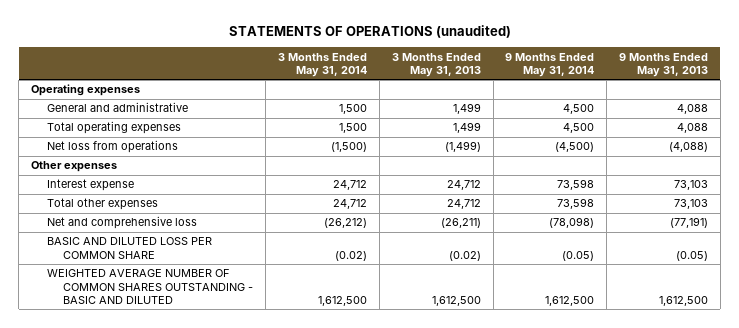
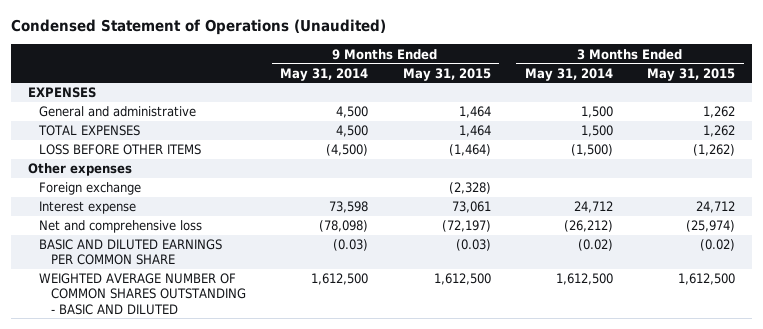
- STATEMENTS OF OPERATIONS (unaudited)
+ Condensed Statement of Operations (Unaudited)
- | 3 Months Ended May 31, 2014 | 3 Months Ended May 31, 2013 | 9 Months Ended May 31, 2014 | 9 Months Ended May 31, 2013
+ | 9 Months Ended May 31, 2014 | 9 Months Ended May 31, 2015 | 3 Months Ended May 31, 2014 | 3 Months Ended May 31, 2015
- Operating expenses
+ EXPENSES
- Total operating expenses | 1,500 | 1,499 | 4,500 | 4,088
- Net loss from operations | (1,500) | (1,499) | (4,500) | (4,088)
+ TOTAL EXPENSES | 4,500 | 1,464 | 1,500 | 1,262
+ LOSS BEFORE OTHER ITEMS | (4,500) | (1,464) | (1,500) | (1,262)
+ Foreign exchange | | (2,328) | |
- Total other expenses | 24,712 | 24,712 | 73,598 | 73,103
- BASIC AND DILUTED LOSS PER COMMON SHARE | (0.02) | (0.02) | (0.05) | (0.05)
+ BASIC AND DILUTED EARNINGS PER COMMON SHARE | (0.03) | (0.03) | (0.02) | (0.02)

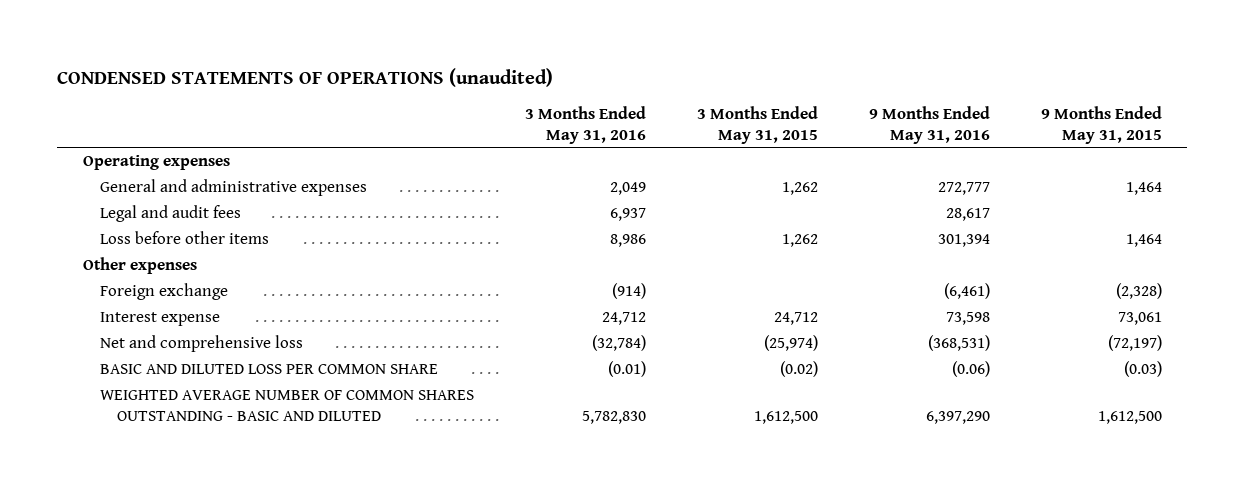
- Condensed Statement of Operations (Unaudited)
+ CONDENSED STATEMENTS OF OPERATIONS (unaudited)
- | 9 Months Ended May 31, 2014 | 9 Months Ended May 31, 2015 | 3 Months Ended May 31, 2014 | 3 Months Ended May 31, 2015
+ | 3 Months Ended May 31, 2016 | 3 Months Ended May 31, 2015 | 9 Months Ended May 31, 2016 | 9 Months Ended May 31, 2015
- EXPENSES
- General and administrative | 4,500 | 1,464 | 1,500 | 1,262
- TOTAL EXPENSES | 4,500 | 1,464 | 1,500 | 1,262
- LOSS BEFORE OTHER ITEMS | (4,500) | (1,464) | (1,500) | (1,262)
+ Operating expenses
+ General and administrative expenses | 2,049 | 1,262 | 272,777 | 1,464
+ Legal and audit fees | 6,937 | | 28,617 |
+ Loss before other items | 8,986 | 1,262 | 301,394 | 1,464
- BASIC AND DILUTED EARNINGS PER COMMON SHARE | (0.03) | (0.03) | (0.02) | (0.02)
+ BASIC AND DILUTED LOSS PER COMMON SHARE | (0.01) | (0.02) | (0.06) | (0.03)

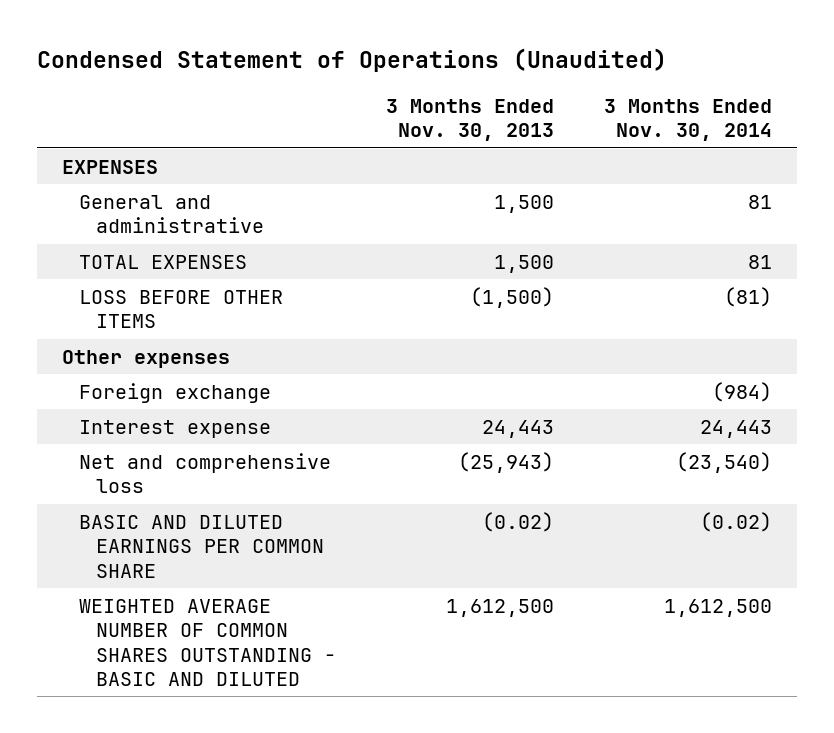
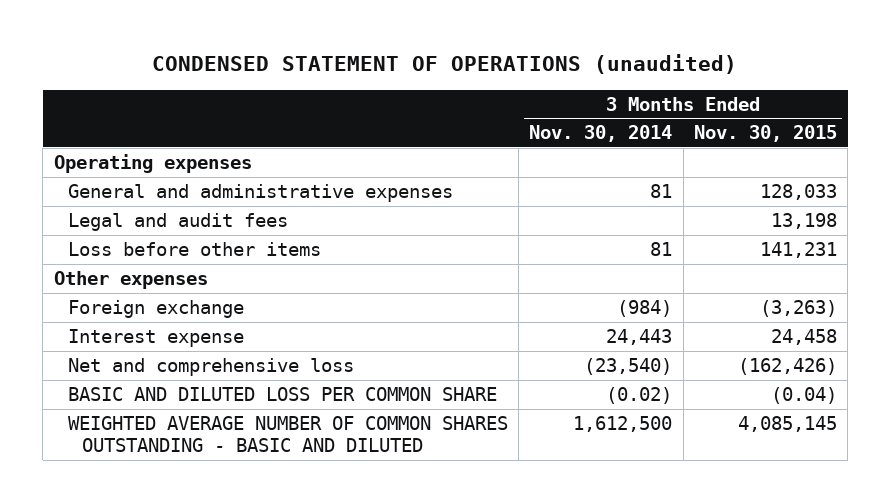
- Condensed Statement of Operations (Unaudited)
+ CONDENSED STATEMENT OF OPERATIONS (unaudited)
- | 3 Months Ended Nov. 30, 2013 | 3 Months Ended Nov. 30, 2014
+ | 3 Months Ended Nov. 30, 2014 | 3 Months Ended Nov. 30, 2015
- EXPENSES
- General and administrative | 1,500 | 81
- TOTAL EXPENSES | 1,500 | 81
- LOSS BEFORE OTHER ITEMS | (1,500) | (81)
+ Operating expenses
+ General and administrative expenses | 81 | 128,033
+ Legal and audit fees | | 13,198
+ Loss before other items | 81 | 141,231
- BASIC AND DILUTED EARNINGS PER COMMON SHARE | (0.02) | (0.02)
+ BASIC AND DILUTED LOSS PER COMMON SHARE | (0.02) | (0.04)

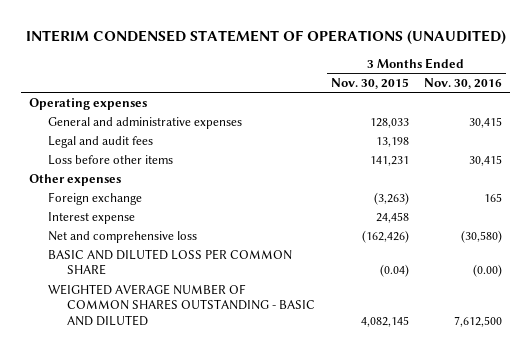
- CONDENSED STATEMENT OF OPERATIONS (unaudited)
+ INTERIM CONDENSED STATEMENT OF OPERATIONS (UNAUDITED)
- | 3 Months Ended Nov. 30, 2014 | 3 Months Ended Nov. 30, 2015
+ | 3 Months Ended Nov. 30, 2015 | 3 Months Ended Nov. 30, 2016
- WEIGHTED AVERAGE NUMBER OF COMMON SHARES OUTSTANDING - BASIC AND DILUTED | 1,612,500 | 4,085,145
+ WEIGHTED AVERAGE NUMBER OF COMMON SHARES OUTSTANDING - BASIC AND DILUTED | 4,082,145 | 7,612,500

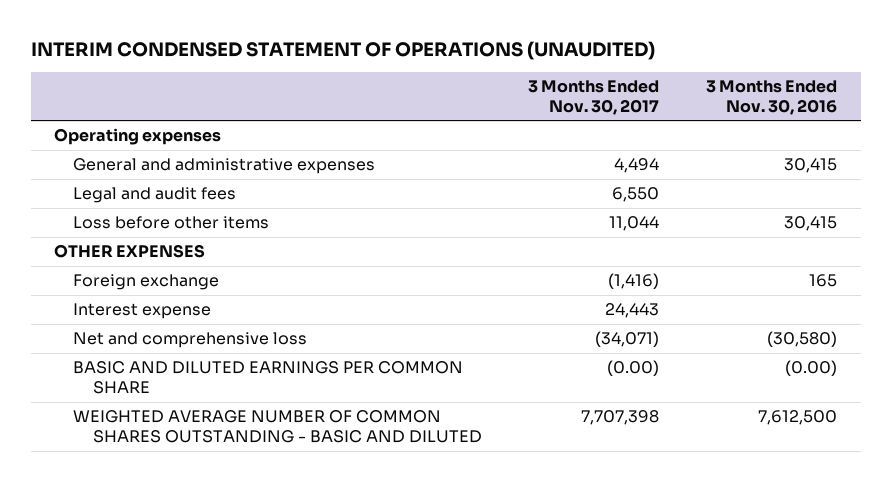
- | 3 Months Ended Nov. 30, 2015 | 3 Months Ended Nov. 30, 2016
+ | 3 Months Ended Nov. 30, 2017 | 3 Months Ended Nov. 30, 2016
- Other expenses
+ OTHER EXPENSES
- BASIC AND DILUTED LOSS PER COMMON SHARE | (0.04) | (0.00)
+ BASIC AND DILUTED EARNINGS PER COMMON SHARE | (0.00) | (0.00)

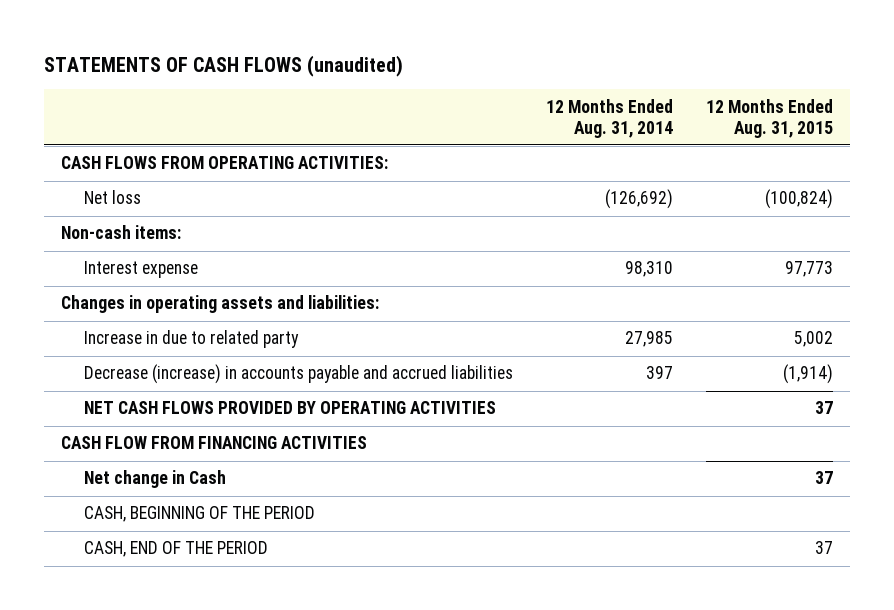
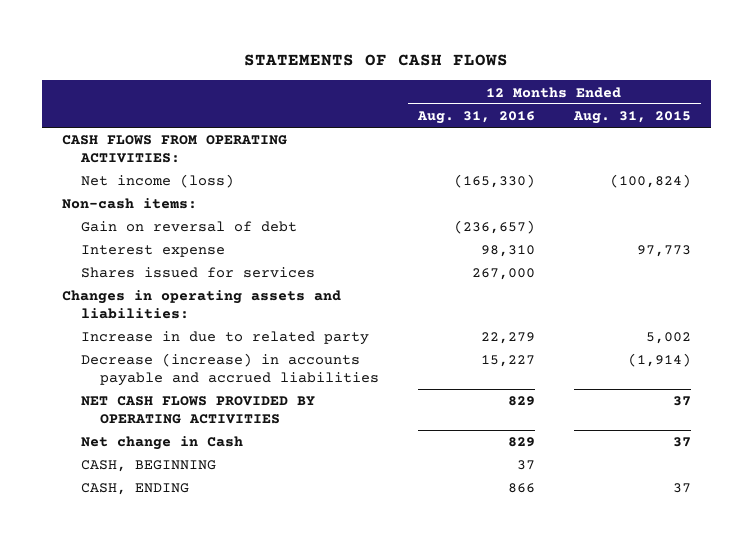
- STATEMENTS OF CASH FLOWS (unaudited)
+ STATEMENTS OF CASH FLOWS
- | 12 Months Ended Aug. 31, 2014 | 12 Months Ended Aug. 31, 2015
+ | 12 Months Ended Aug. 31, 2016 | 12 Months Ended Aug. 31, 2015
- Net loss | (126,692) | (100,824)
+ Net income (loss) | (165,330) | (100,824)
+ Gain on reversal of debt | (236,657) |
+ Shares issued for services | 267,000 |
- CASH FLOW FROM FINANCING ACTIVITIES
- CASH, BEGINNING OF THE PERIOD
- CASH, END OF THE PERIOD | | 37
+ CASH, BEGINNING | 37 |
+ CASH, ENDING | 866 | 37

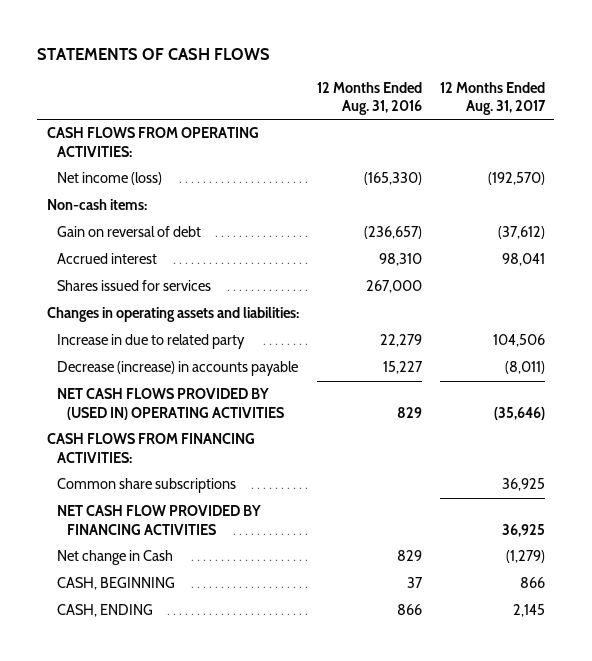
- | 12 Months Ended Aug. 31, 2016 | 12 Months Ended Aug. 31, 2015
+ | 12 Months Ended Aug. 31, 2016 | 12 Months Ended Aug. 31, 2017
- Interest expense | 98,310 | 97,773
+ Accrued interest | 98,310 | 98,041
- Decrease (increase) in accounts payable and accrued liabilities | 15,227 | (1,914)
- NET CASH FLOWS PROVIDED BY OPERATING ACTIVITIES | 829 | 37
+ Decrease (increase) in accounts payable | 15,227 | (8,011)
+ NET CASH FLOWS PROVIDED BY (USED IN) OPERATING ACTIVITIES | 829 | (35,646)
+ CASH FLOWS FROM FINANCING ACTIVITIES:
+ Common share subscriptions | | 36,925
+ NET CASH FLOW PROVIDED BY FINANCING ACTIVITIES | | 36,925

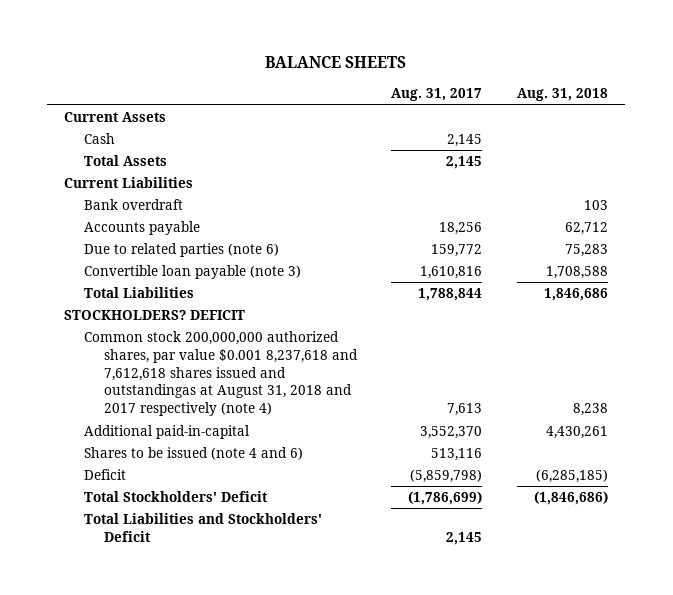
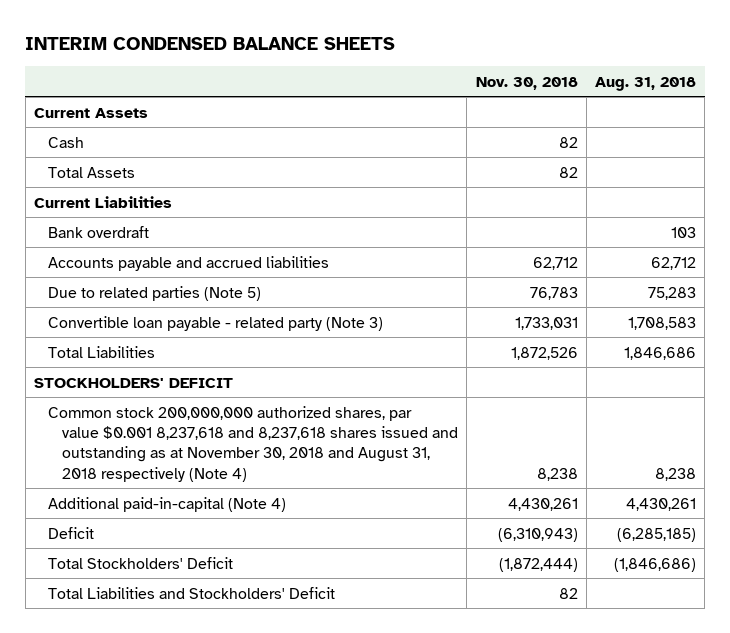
- BALANCE SHEETS
+ INTERIM CONDENSED BALANCE SHEETS
- | Aug. 31, 2017 | Aug. 31, 2018
+ | Nov. 30, 2018 | Aug. 31, 2018
- Accounts payable | 18,256 | 62,712
- Due to related parties (note 6) | 159,772 | 75,283
- Convertible loan payable (note 3) | 1,610,816 | 1,708,588
+ Accounts payable and accrued liabilities | 62,712 | 62,712
+ Due to related parties (Note 5) | 76,783 | 75,283
+ Convertible loan payable - related party (Note 3) | 1,733,031 | 1,708,583
- STOCKHOLDERS? DEFICIT
- Common stock 200,000,000 authorized shares, par value $0.001 8,237,618 and 7,612,618 shares issued and outstandingas at August 31, 2018 and 2017 respectively (note 4) | 7,613 | 8,238
- Additional paid-in-capital | 3,552,370 | 4,430,261
- Shares to be issued (note 4 and 6) | 513,116 |
+ STOCKHOLDERS' DEFICIT
+ Common stock 200,000,000 authorized shares, par value $0.001 8,237,618 and 8,237,618 shares issued and outstanding as at November 30, 2018 and August 31, 2018 respectively (Note 4) | 8,238 | 8,238
+ Additional paid-in-capital (Note 4) | 4,430,261 | 4,430,261

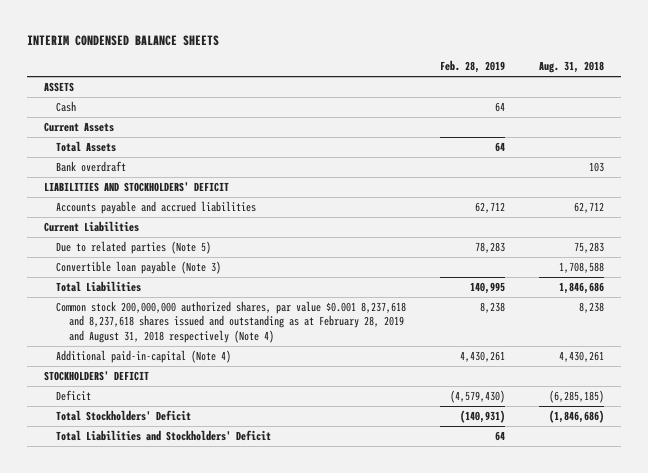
- | Nov. 30, 2018 | Aug. 31, 2018
+ | Feb. 28, 2019 | Aug. 31, 2018
+ ASSETS
moved down: Current Assets
+ LIABILITIES AND STOCKHOLDERS' DEFICIT
moved down: Current Liabilities
- Convertible loan payable - related party (Note 3) | 1,733,031 | 1,708,583
+ Convertible loan payable (Note 3) | | 1,708,588
- Common stock 200,000,000 authorized shares, par value $0.001 8,237,618 and 8,237,618 shares issued and outstanding as at November 30, 2018 and August 31, 2018 respectively (Note 4) | 8,238 | 8,238
+ Common stock 200,000,000 authorized shares, par value $0.001 8,237,618 and 8,237,618 shares issued and outstanding as at February 28, 2019 and August 31, 2018 respectively (Note 4) | 8,238 | 8,238
moved down: STOCKHOLDERS' DEFICIT

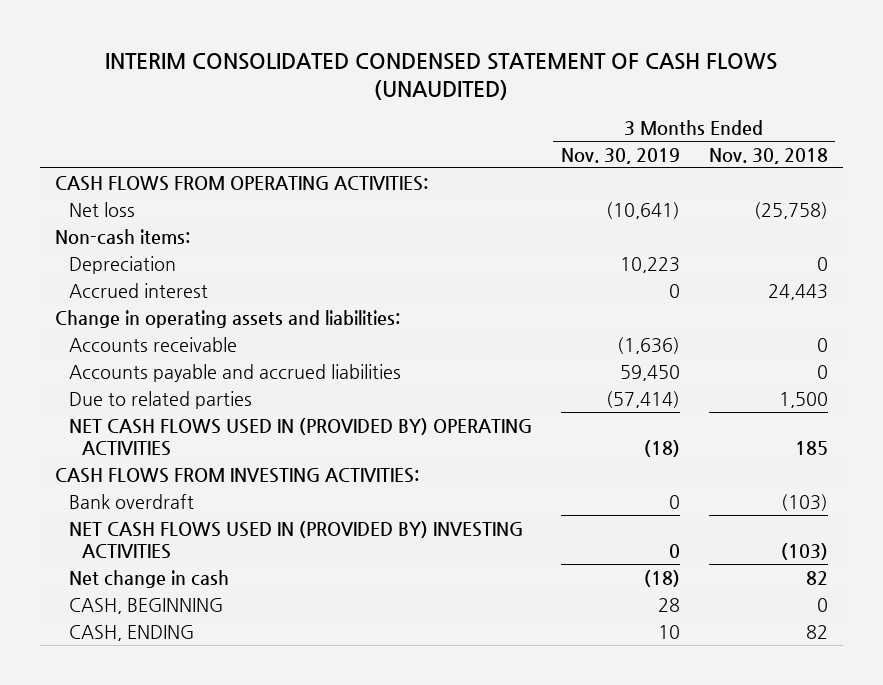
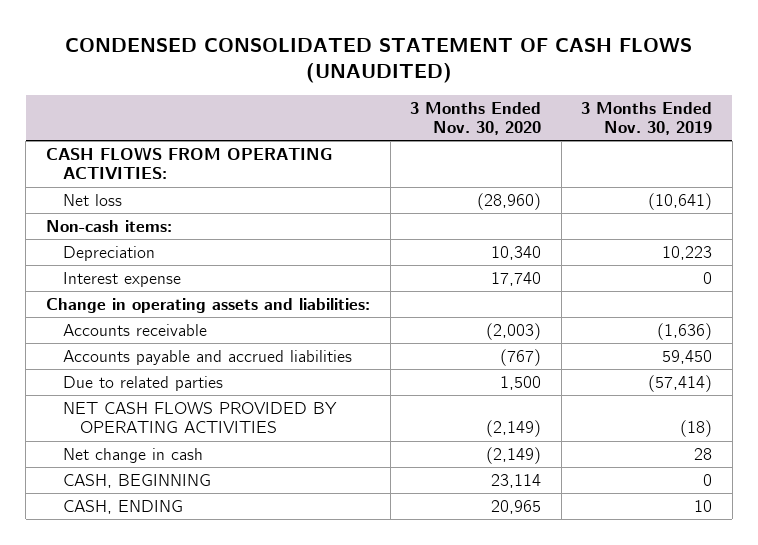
- INTERIM CONSOLIDATED CONDENSED STATEMENT OF CASH FLOWS (UNAUDITED)
+ CONDENSED CONSOLIDATED STATEMENT OF CASH FLOWS (UNAUDITED)
- | 3 Months Ended Nov. 30, 2019 | 3 Months Ended Nov. 30, 2018
+ | 3 Months Ended Nov. 30, 2020 | 3 Months Ended Nov. 30, 2019
- Accrued interest | 0 | 24,443
+ Interest expense | 17,740 | 0
- NET CASH FLOWS USED IN (PROVIDED BY) OPERATING ACTIVITIES | (18) | 185
- CASH FLOWS FROM INVESTING ACTIVITIES:
- Bank overdraft | 0 | (103)
- NET CASH FLOWS USED IN (PROVIDED BY) INVESTING ACTIVITIES | 0 | (103)
- Net change in cash | (18) | 82
- CASH, BEGINNING | 28 | 0
+ NET CASH FLOWS PROVIDED BY OPERATING ACTIVITIES | (2,149) | (18)
+ Net change in cash | (2,149) | 28
+ CASH, BEGINNING | 23,114 | 0

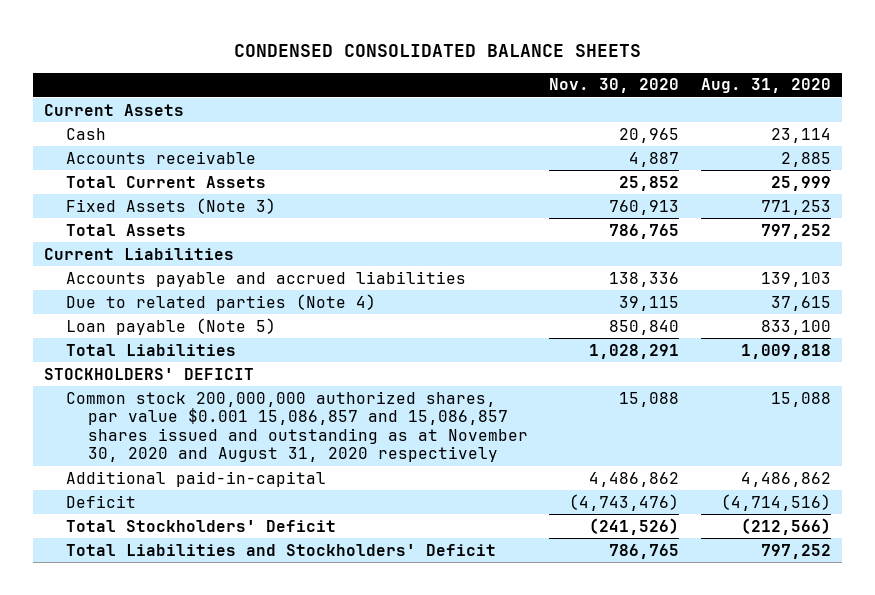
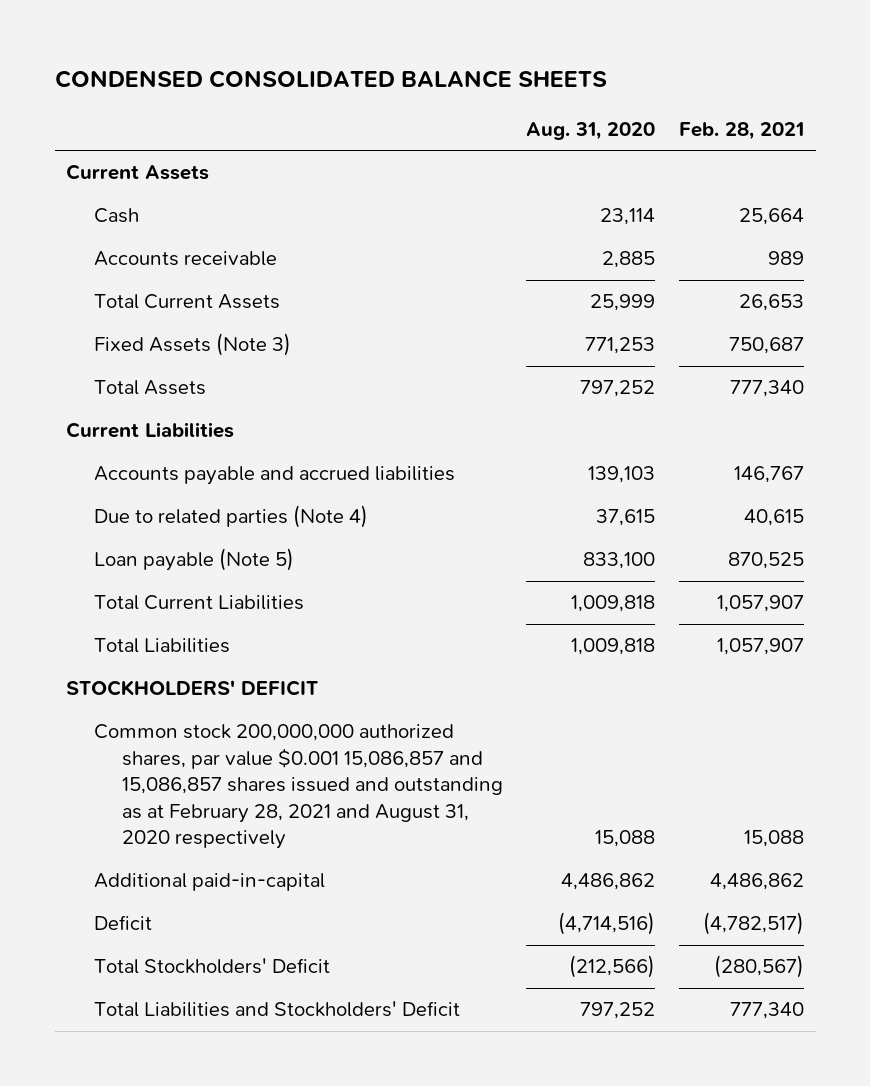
- | Nov. 30, 2020 | Aug. 31, 2020
+ | Aug. 31, 2020 | Feb. 28, 2021
+ Total Current Liabilities | 1,009,818 | 1,057,907
- Common stock 200,000,000 authorized shares, par value $0.001 15,086,857 and 15,086,857 shares issued and outstanding as at November 30, 2020 and August 31, 2020 respectively | 15,088 | 15,088
+ Common stock 200,000,000 authorized shares, par value $0.001 15,086,857 and 15,086,857 shares issued and outstanding as at February 28, 2021 and August 31, 2020 respectively | 15,088 | 15,088

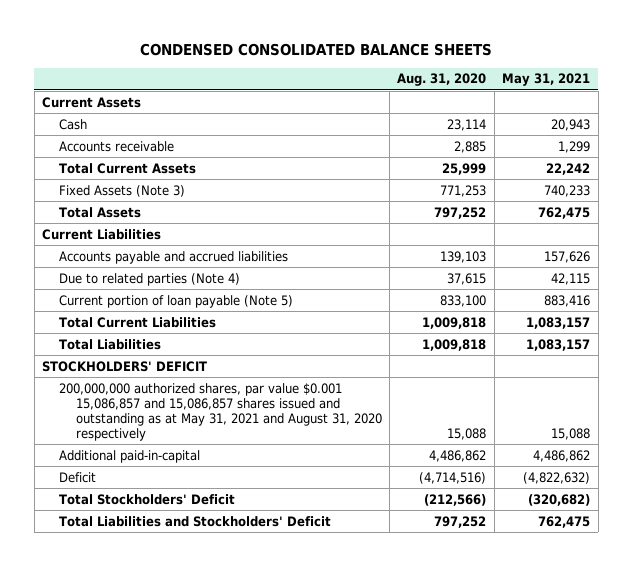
- | Aug. 31, 2020 | Feb. 28, 2021
+ | Aug. 31, 2020 | May 31, 2021
- Loan payable (Note 5) | 833,100 | 870,525
+ Current portion of loan payable (Note 5) | 833,100 | 883,416
- Common stock 200,000,000 authorized shares, par value $0.001 15,086,857 and 15,086,857 shares issued and outstanding as at February 28, 2021 and August 31, 2020 respectively | 15,088 | 15,088
+ 200,000,000 authorized shares, par value $0.001 15,086,857 and 15,086,857 shares issued and outstanding as at May 31, 2021 and August 31, 2020 respectively | 15,088 | 15,088

